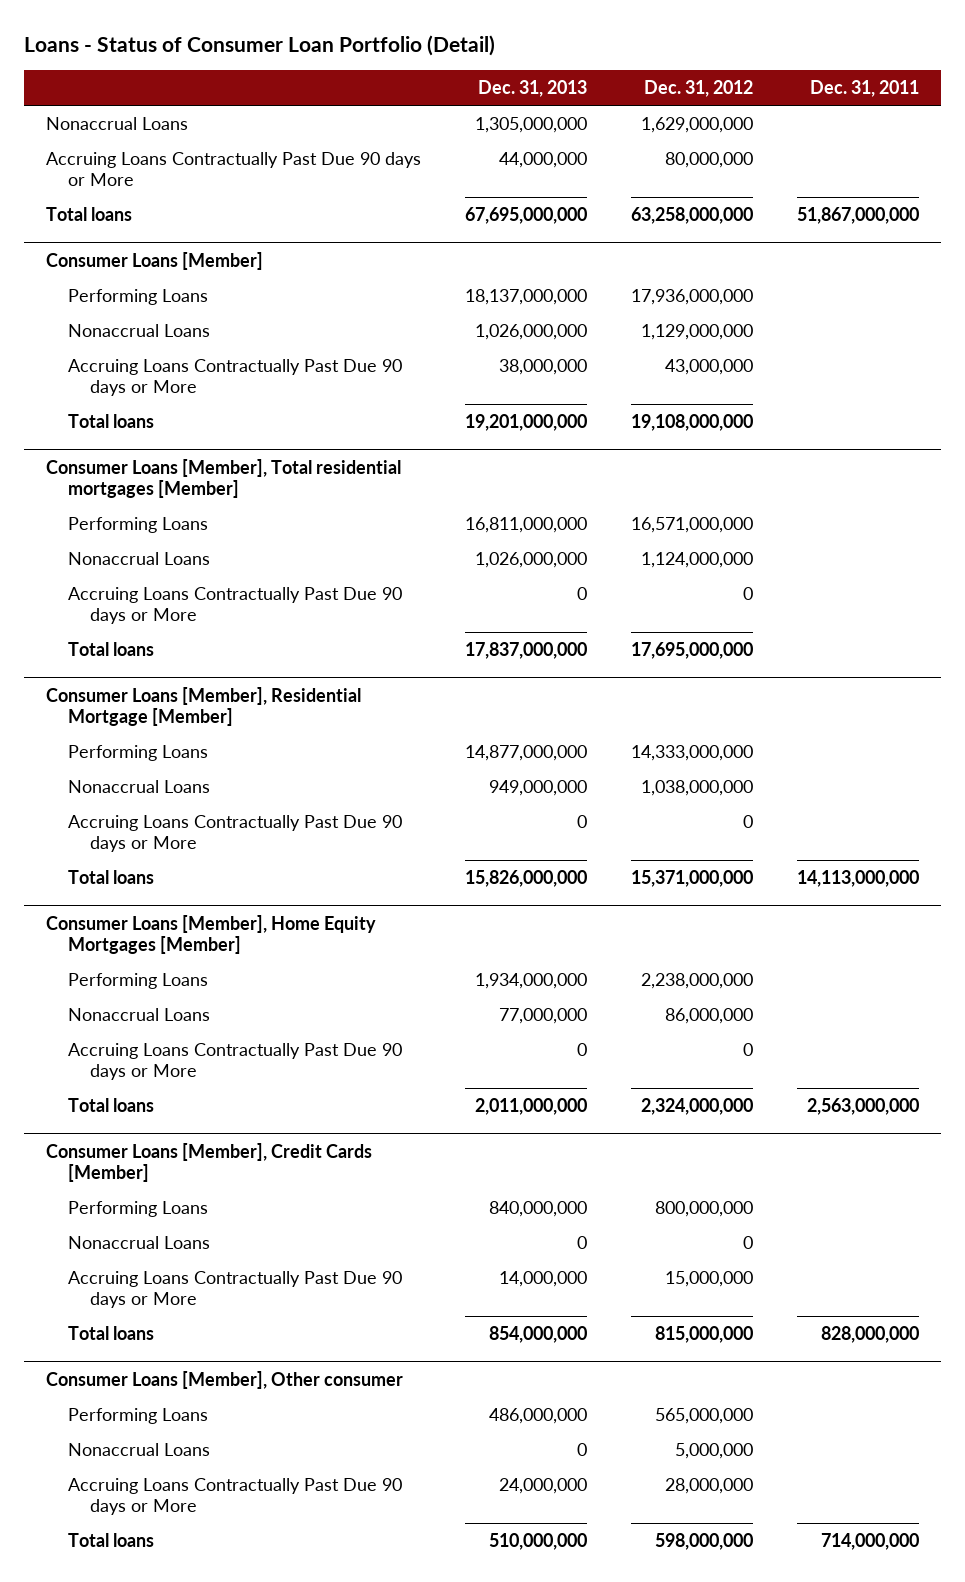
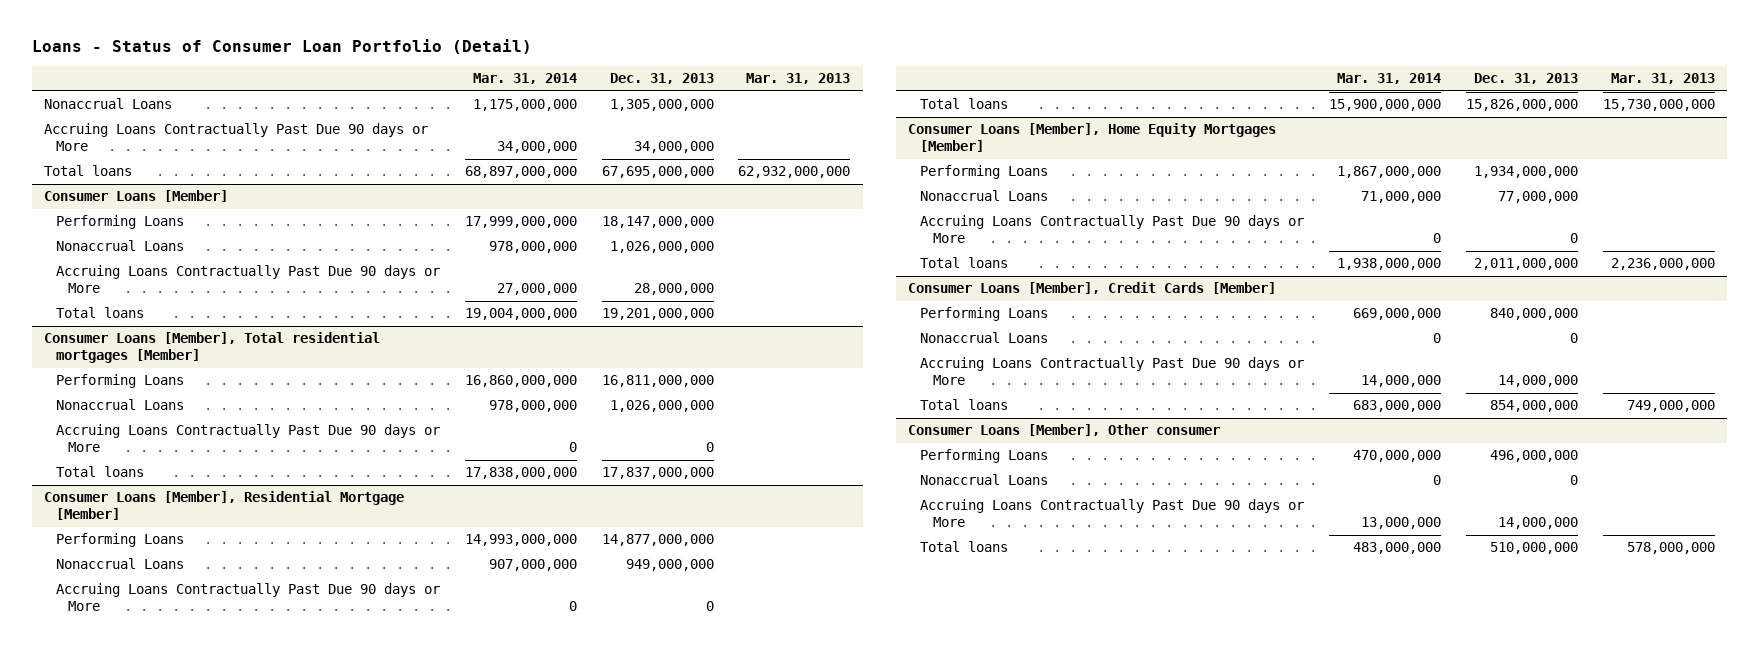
- | Dec. 31, 2013 | Dec. 31, 2012 | Dec. 31, 2011
+ | Mar. 31, 2014 | Dec. 31, 2013 | Mar. 31, 2013
- Accruing Loans Contractually Past Due 90 days or More | 44,000,000 | 80,000,000 |
+ Accruing Loans Contractually Past Due 90 days or More | 34,000,000 | 34,000,000 |
@ Consumer Loans [Member]
- Performing Loans | 18,137,000,000 | 17,936,000,000 |
+ Performing Loans | 17,999,000,000 | 18,147,000,000 |
- Accruing Loans Contractually Past Due 90 days or More | 38,000,000 | 43,000,000 |
+ Accruing Loans Contractually Past Due 90 days or More | 27,000,000 | 28,000,000 |
@ Consumer Loans [Member], Other consumer
- Performing Loans | 486,000,000 | 565,000,000 |
+ Performing Loans | 470,000,000 | 496,000,000 |
- Accruing Loans Contractually Past Due 90 days or More | 24,000,000 | 28,000,000 |
+ Accruing Loans Contractually Past Due 90 days or More | 13,000,000 | 14,000,000 |

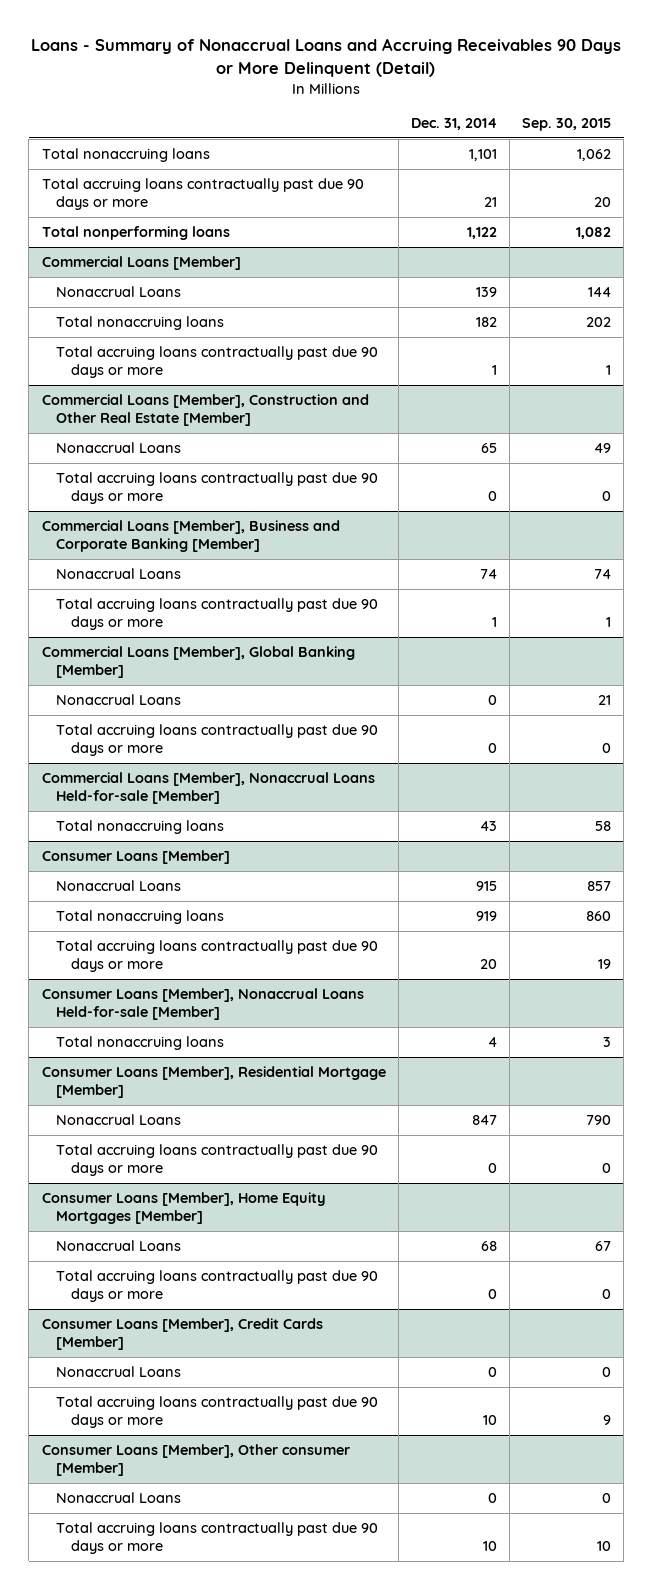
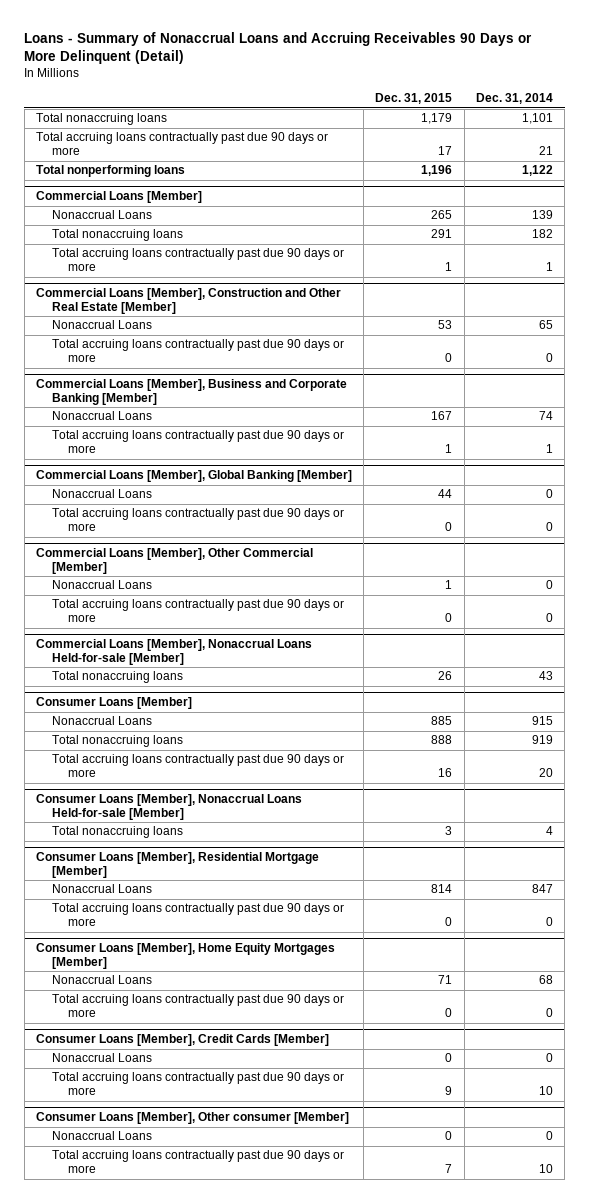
- | Dec. 31, 2014 | Sep. 30, 2015
+ | Dec. 31, 2015 | Dec. 31, 2014
+ Commercial Loans [Member], Other Commercial [Member]
+ Nonaccrual Loans | 1 | 0
+ Total accruing loans contractually past due 90 days or more | 0 | 0

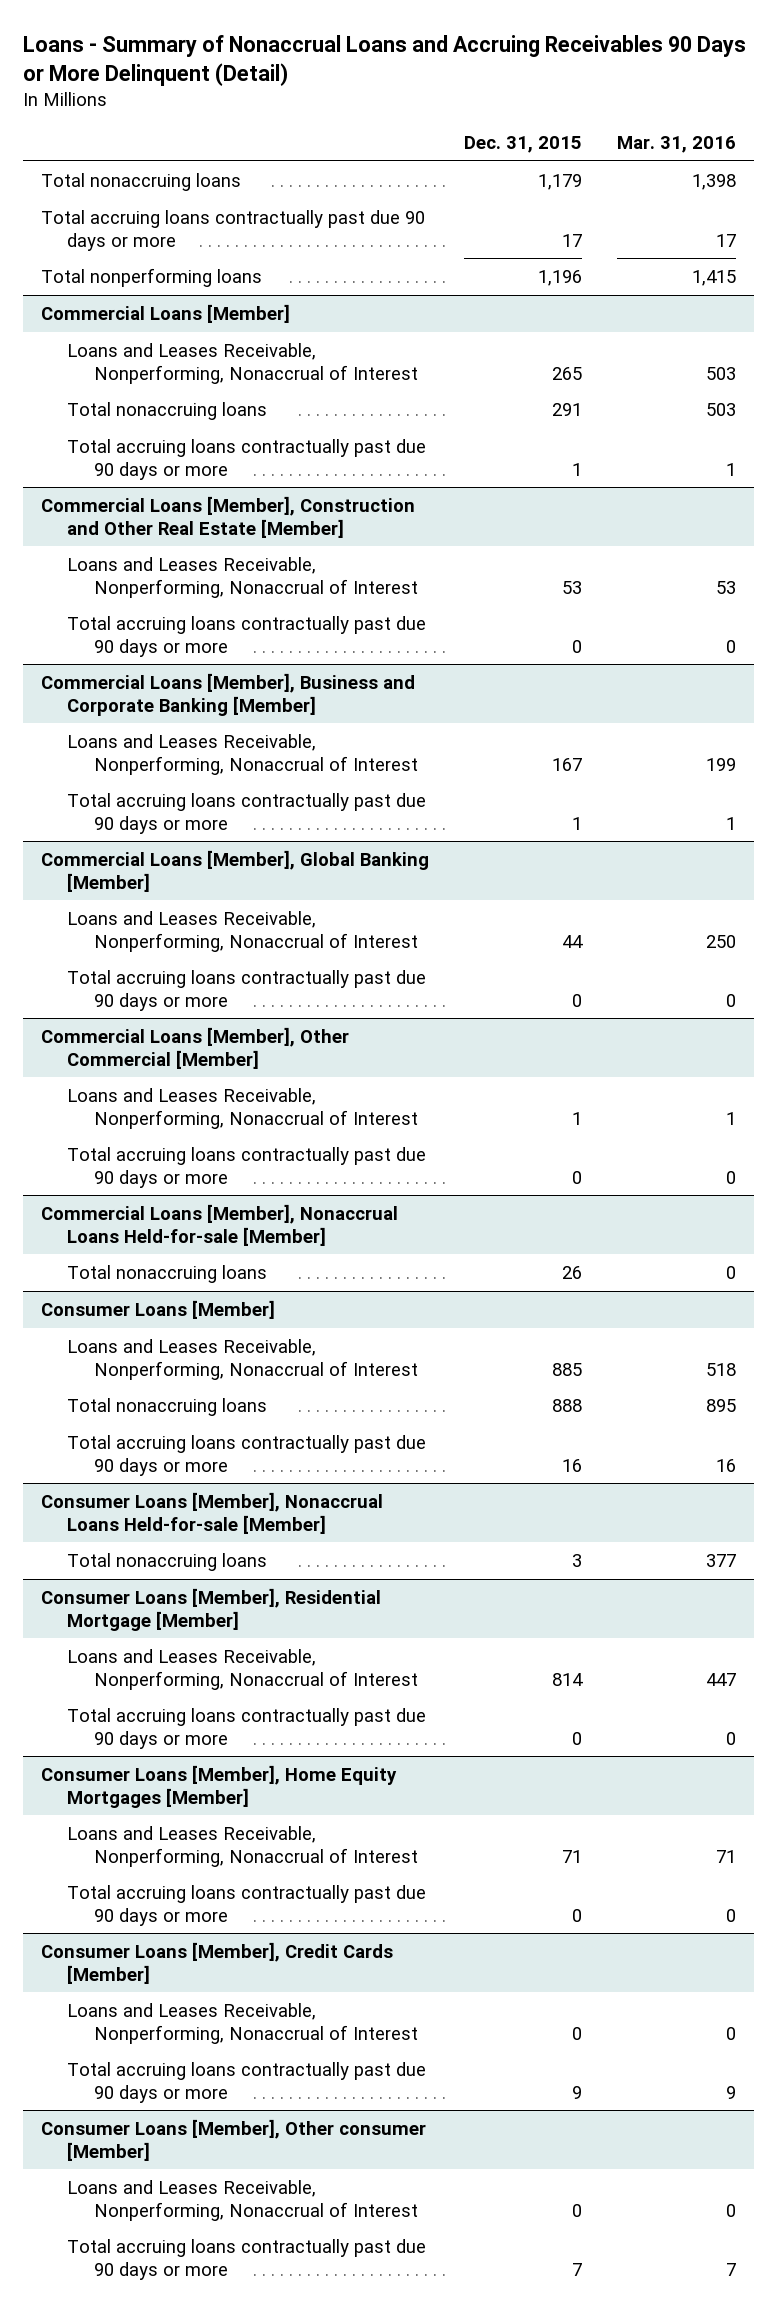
- | Dec. 31, 2015 | Dec. 31, 2014
+ | Dec. 31, 2015 | Mar. 31, 2016
@ Commercial Loans [Member]
- Nonaccrual Loans | 265 | 139
+ Loans and Leases Receivable, Nonperforming, Nonaccrual of Interest | 265 | 503
@ Commercial Loans [Member], Construction and Other Real Estate [Member]
- Nonaccrual Loans | 53 | 65
+ Loans and Leases Receivable, Nonperforming, Nonaccrual of Interest | 53 | 53
@ Commercial Loans [Member], Business and Corporate Banking [Member]
- Nonaccrual Loans | 167 | 74
+ Loans and Leases Receivable, Nonperforming, Nonaccrual of Interest | 167 | 199
@ Commercial Loans [Member], Global Banking [Member]
- Nonaccrual Loans | 44 | 0
+ Loans and Leases Receivable, Nonperforming, Nonaccrual of Interest | 44 | 250
@ Commercial Loans [Member], Other Commercial [Member]
- Nonaccrual Loans | 1 | 0
+ Loans and Leases Receivable, Nonperforming, Nonaccrual of Interest | 1 | 1
@ Consumer Loans [Member]
- Nonaccrual Loans | 885 | 915
+ Loans and Leases Receivable, Nonperforming, Nonaccrual of Interest | 885 | 518
@ Consumer Loans [Member], Residential Mortgage [Member]
- Nonaccrual Loans | 814 | 847
+ Loans and Leases Receivable, Nonperforming, Nonaccrual of Interest | 814 | 447
@ Consumer Loans [Member], Home Equity Mortgages [Member]
- Nonaccrual Loans | 71 | 68
+ Loans and Leases Receivable, Nonperforming, Nonaccrual of Interest | 71 | 71
@ Consumer Loans [Member], Credit Cards [Member]
- Nonaccrual Loans | 0 | 0
+ Loans and Leases Receivable, Nonperforming, Nonaccrual of Interest | 0 | 0
@ Consumer Loans [Member], Other consumer [Member]
- Nonaccrual Loans | 0 | 0
+ Loans and Leases Receivable, Nonperforming, Nonaccrual of Interest | 0 | 0

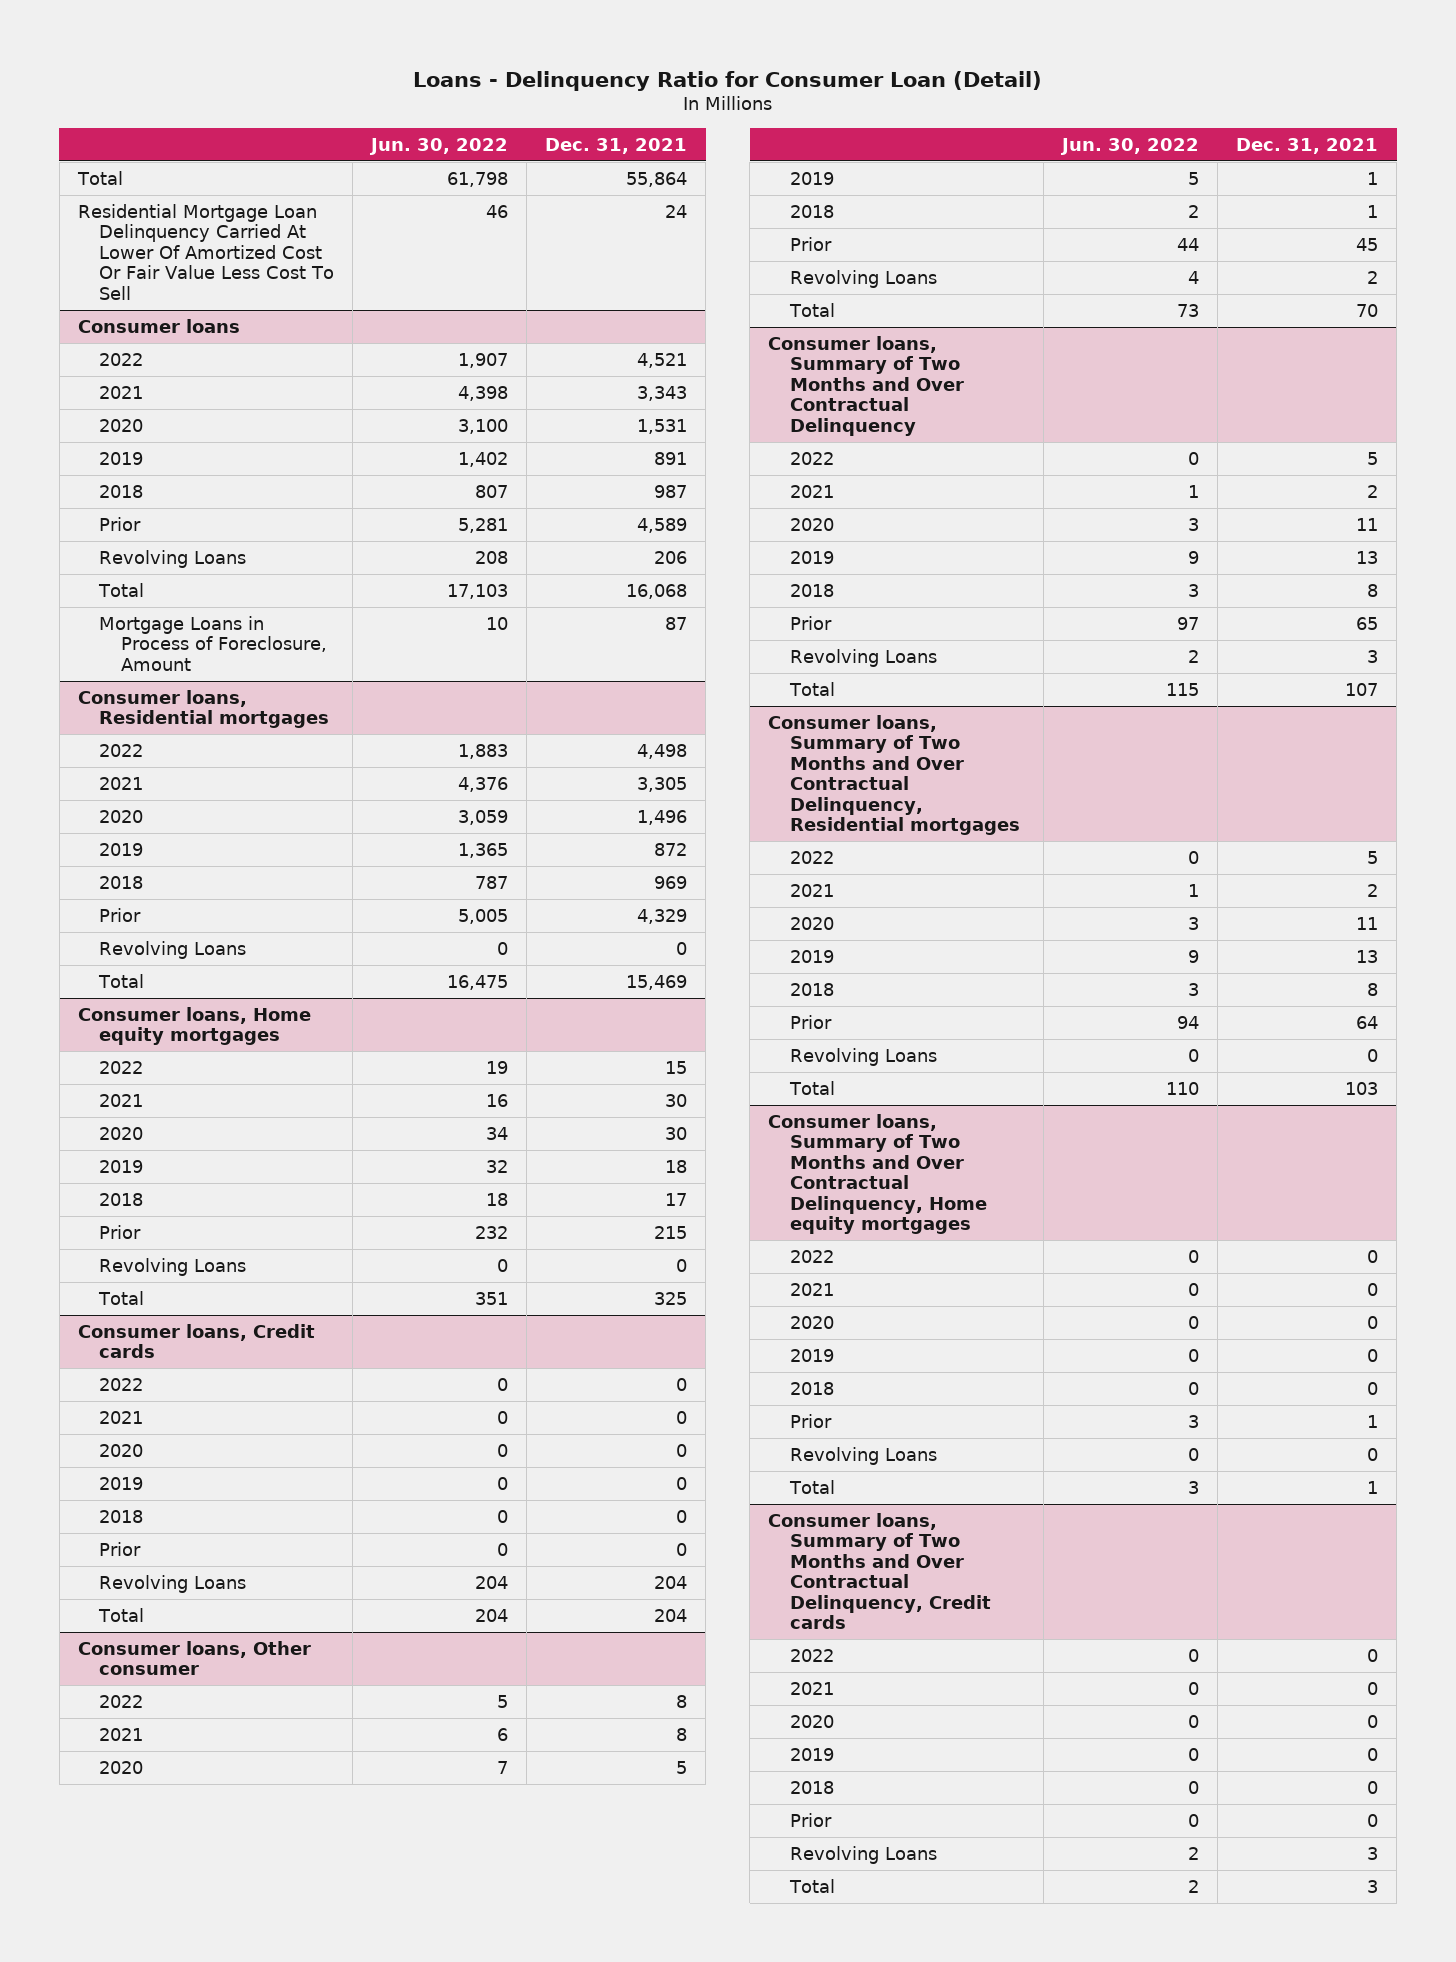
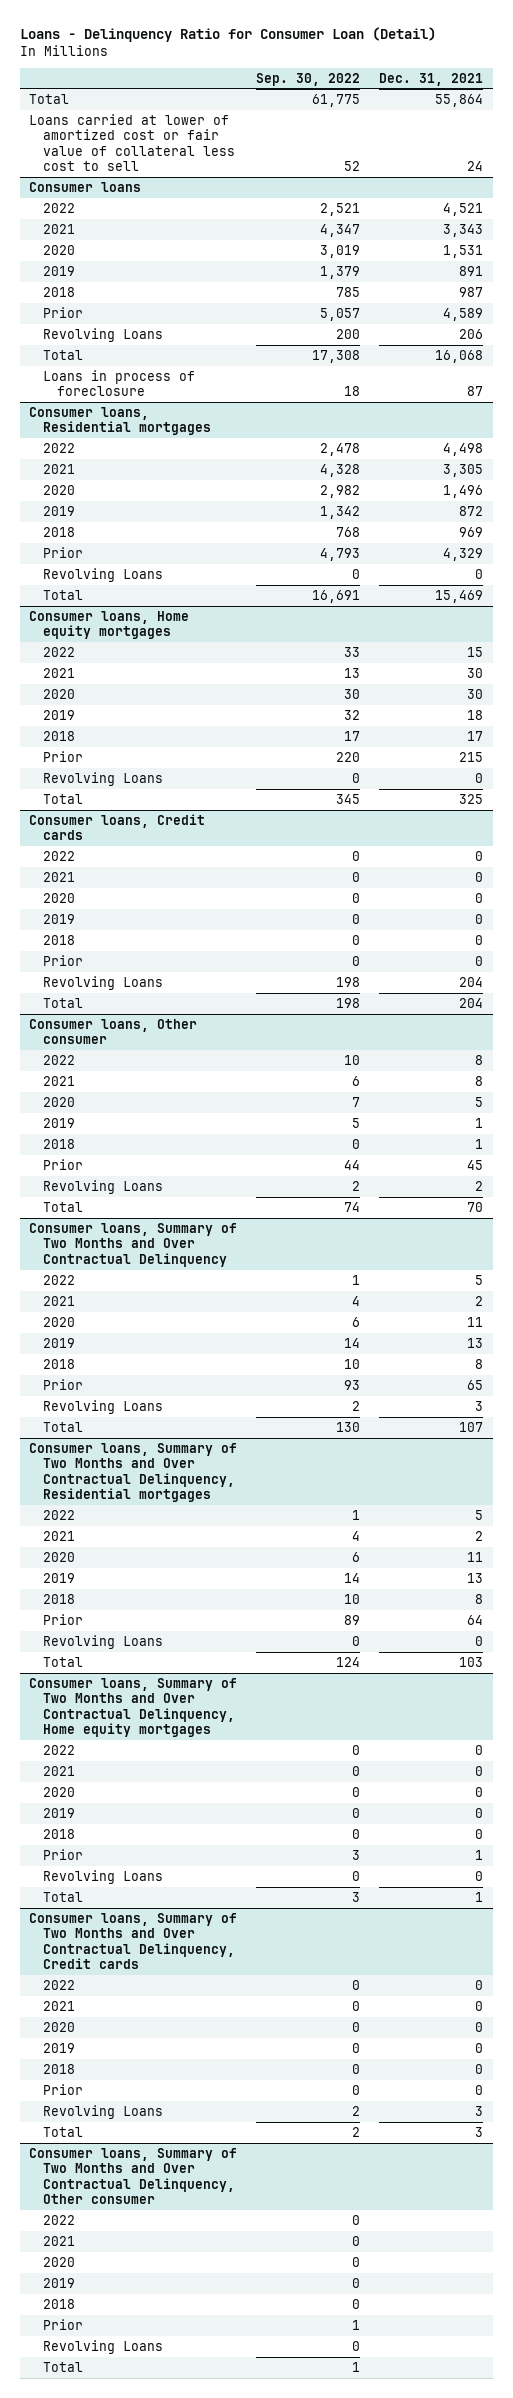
- | Jun. 30, 2022 | Dec. 31, 2021
+ | Sep. 30, 2022 | Dec. 31, 2021
- Residential Mortgage Loan Delinquency Carried At Lower Of Amortized Cost Or Fair Value Less Cost To Sell | 46 | 24
+ Loans carried at lower of amortized cost or fair value of collateral less cost to sell | 52 | 24
@ Consumer loans
- Mortgage Loans in Process of Foreclosure, Amount | 10 | 87
+ Loans in process of foreclosure | 18 | 87
+ Consumer loans, Summary of Two Months and Over Contractual Delinquency, Other consumer
+ 2022 | 0 |
+ 2021 | 0 |
+ 2020 | 0 |
+ 2019 | 0 |
+ 2018 | 0 |
+ Prior | 1 |
+ Revolving Loans | 0 |
+ Total | 1 |

